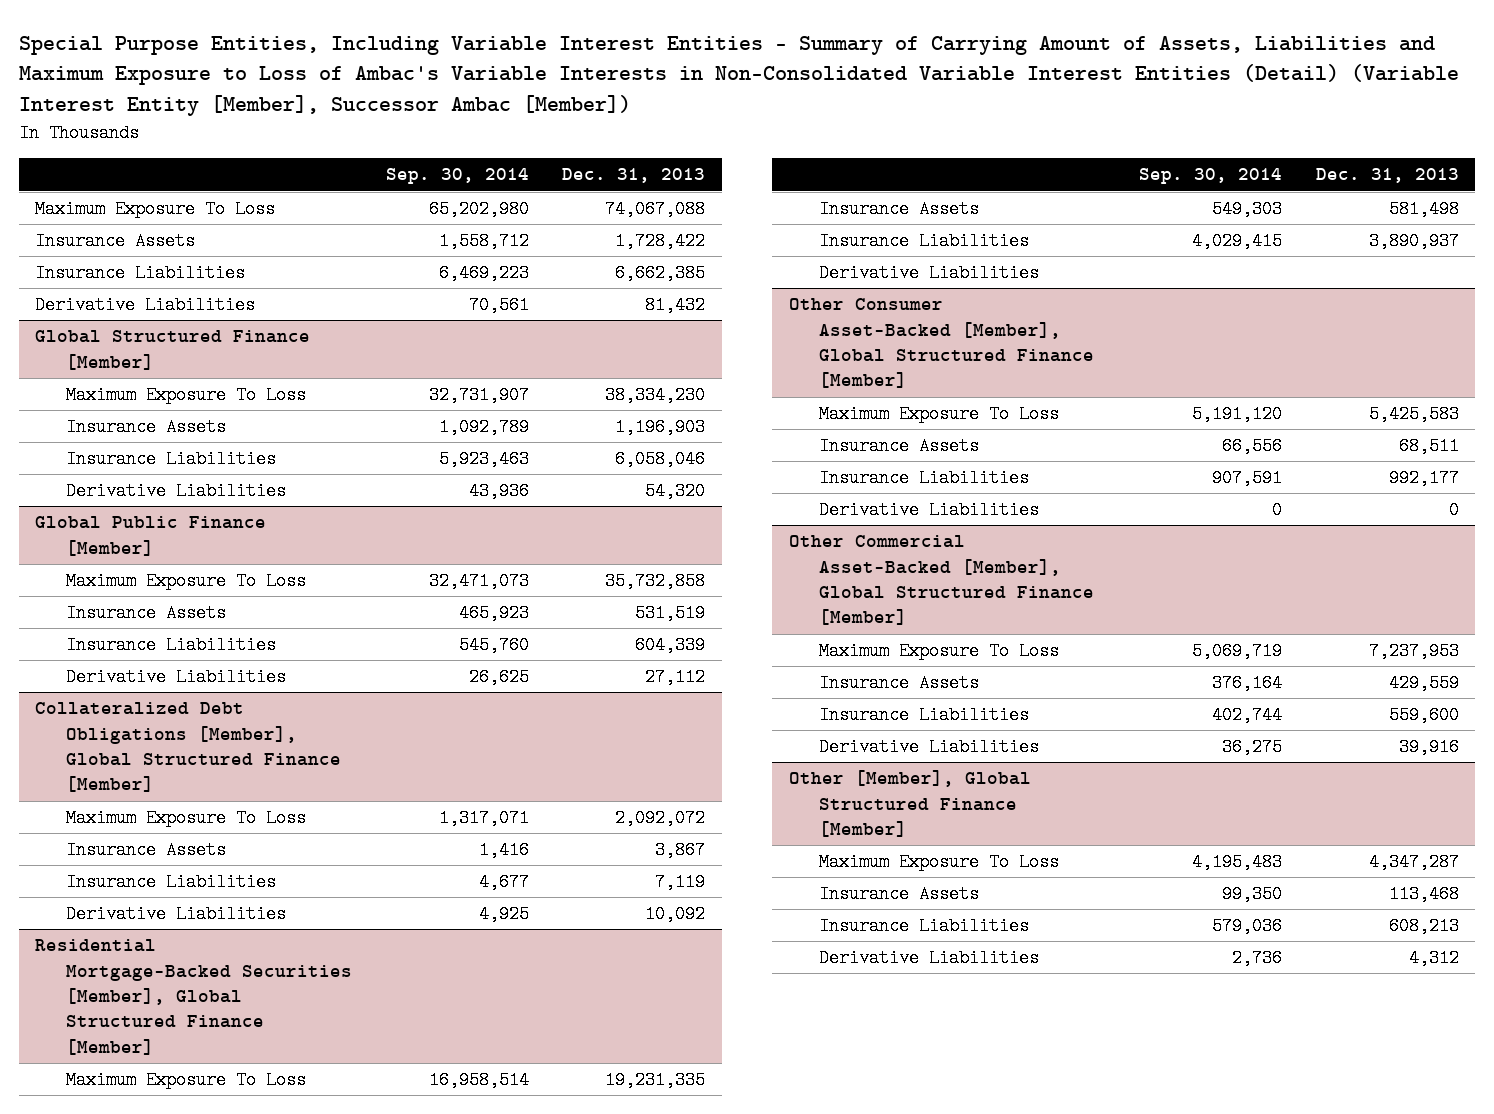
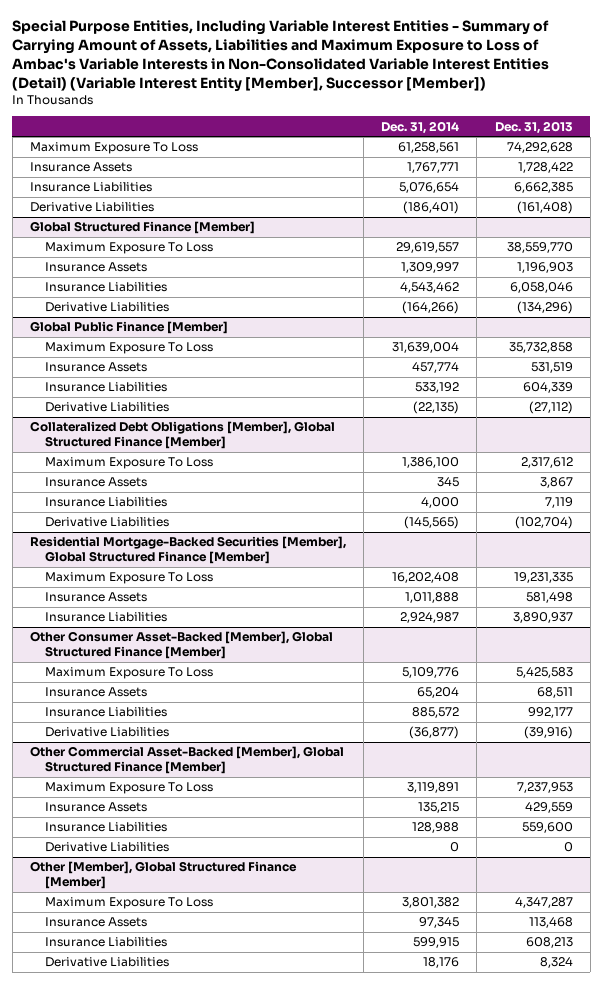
- Special Purpose Entities, Including Variable Interest Entities - Summary of Carrying Amount of Assets, Liabilities and Maximum Exposure to Loss of Ambac's Variable Interests in Non-Consolidated Variable Interest Entities (Detail) (Variable Interest Entity [Member], Successor Ambac [Member])
+ Special Purpose Entities, Including Variable Interest Entities - Summary of Carrying Amount of Assets, Liabilities and Maximum Exposure to Loss of Ambac's Variable Interests in Non-Consolidated Variable Interest Entities (Detail) (Variable Interest Entity [Member], Successor [Member])
- | Sep. 30, 2014 | Dec. 31, 2013
+ | Dec. 31, 2014 | Dec. 31, 2013
- Maximum Exposure To Loss | 65,202,980 | 74,067,088
+ Maximum Exposure To Loss | 61,258,561 | 74,292,628
- Derivative Liabilities | 70,561 | 81,432
+ Derivative Liabilities | (186,401) | (161,408)
@ Global Structured Finance [Member]
- Maximum Exposure To Loss | 32,731,907 | 38,334,230
+ Maximum Exposure To Loss | 29,619,557 | 38,559,770
- Derivative Liabilities | 43,936 | 54,320
+ Derivative Liabilities | (164,266) | (134,296)
@ Global Public Finance [Member]
- Derivative Liabilities | 26,625 | 27,112
+ Derivative Liabilities | (22,135) | (27,112)
@ Collateralized Debt Obligations [Member], Global Structured Finance [Member]
- Maximum Exposure To Loss | 1,317,071 | 2,092,072
+ Maximum Exposure To Loss | 1,386,100 | 2,317,612
- Derivative Liabilities | 4,925 | 10,092
+ Derivative Liabilities | (145,565) | (102,704)
@ Residential Mortgage-Backed Securities [Member], Global Structured Finance [Member]
- Derivative Liabilities
@ Other Consumer Asset-Backed [Member], Global Structured Finance [Member]
- Derivative Liabilities | 0 | 0
+ Derivative Liabilities | (36,877) | (39,916)
@ Other Commercial Asset-Backed [Member], Global Structured Finance [Member]
- Derivative Liabilities | 36,275 | 39,916
+ Derivative Liabilities | 0 | 0
@ Other [Member], Global Structured Finance [Member]
- Derivative Liabilities | 2,736 | 4,312
+ Derivative Liabilities | 18,176 | 8,324

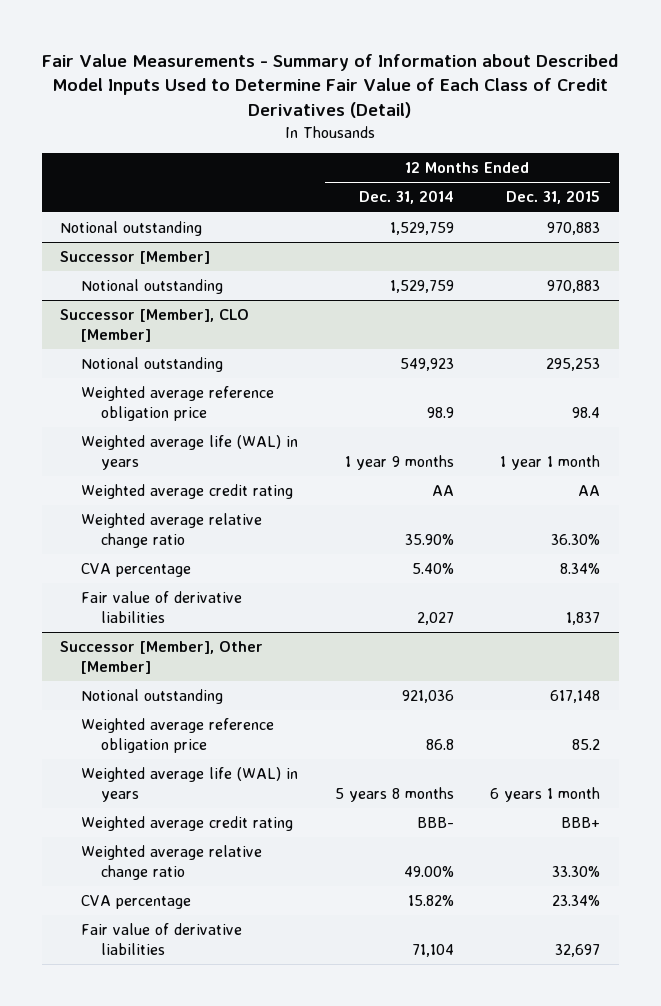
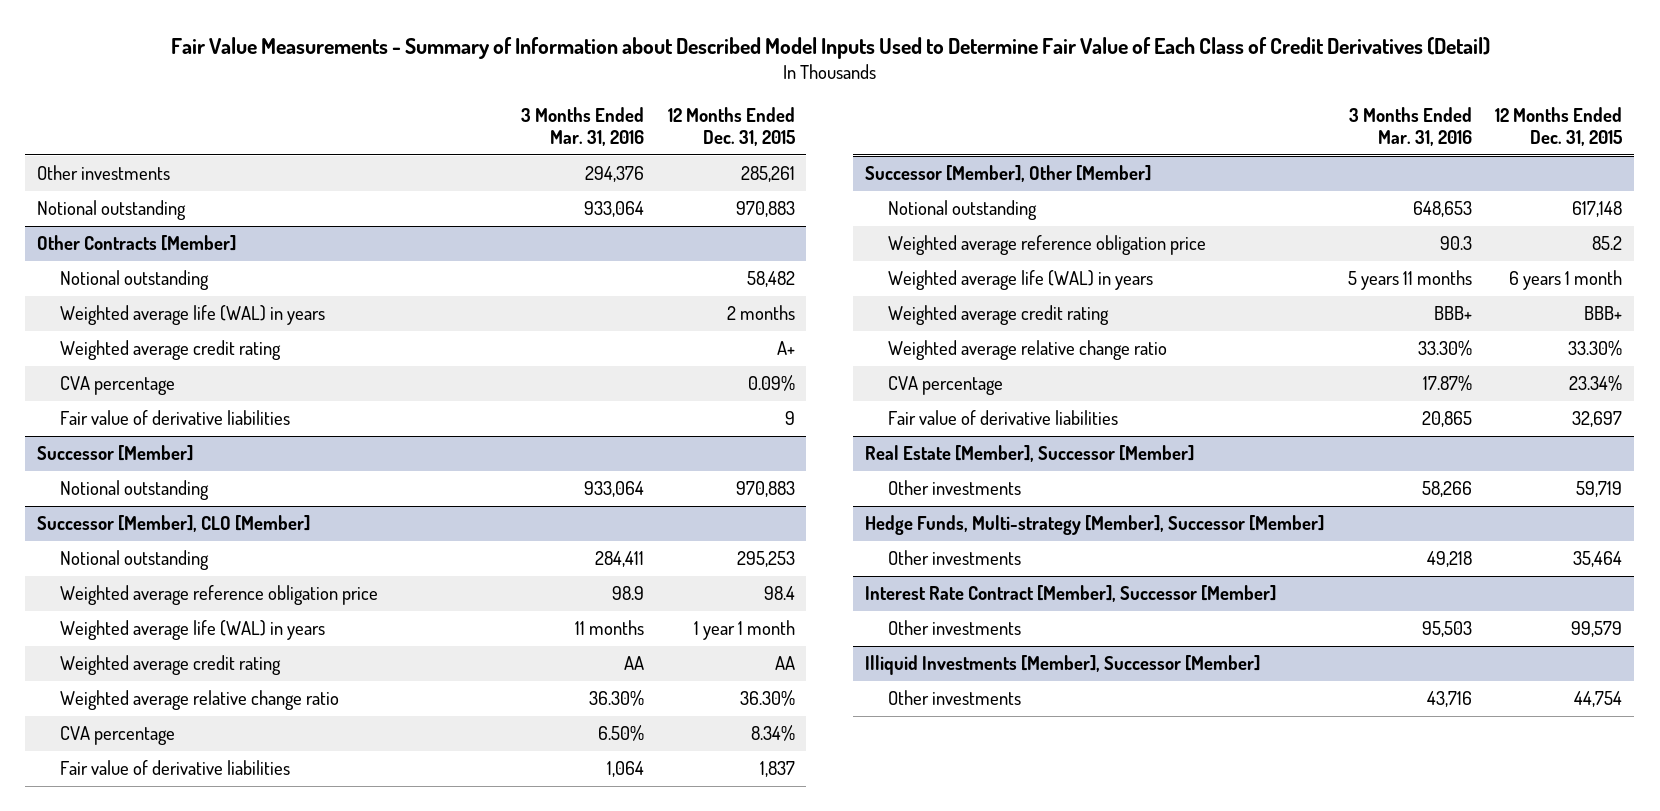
- | 12 Months Ended Dec. 31, 2014 | 12 Months Ended Dec. 31, 2015
+ | 3 Months Ended Mar. 31, 2016 | 12 Months Ended Dec. 31, 2015
+ Other investments | 294,376 | 285,261
+ Other Contracts [Member]
+ Notional outstanding | | 58,482
+ Weighted average life (WAL) in years | | 2 months
+ Weighted average credit rating | | A+
+ CVA percentage | | 0.09%
+ Fair value of derivative liabilities | | 9
+ Real Estate [Member], Successor [Member]
+ Other investments | 58,266 | 59,719
+ Hedge Funds, Multi-strategy [Member], Successor [Member]
+ Other investments | 49,218 | 35,464
+ Interest Rate Contract [Member], Successor [Member]
+ Other investments | 95,503 | 99,579
+ Illiquid Investments [Member], Successor [Member]
+ Other investments | 43,716 | 44,754

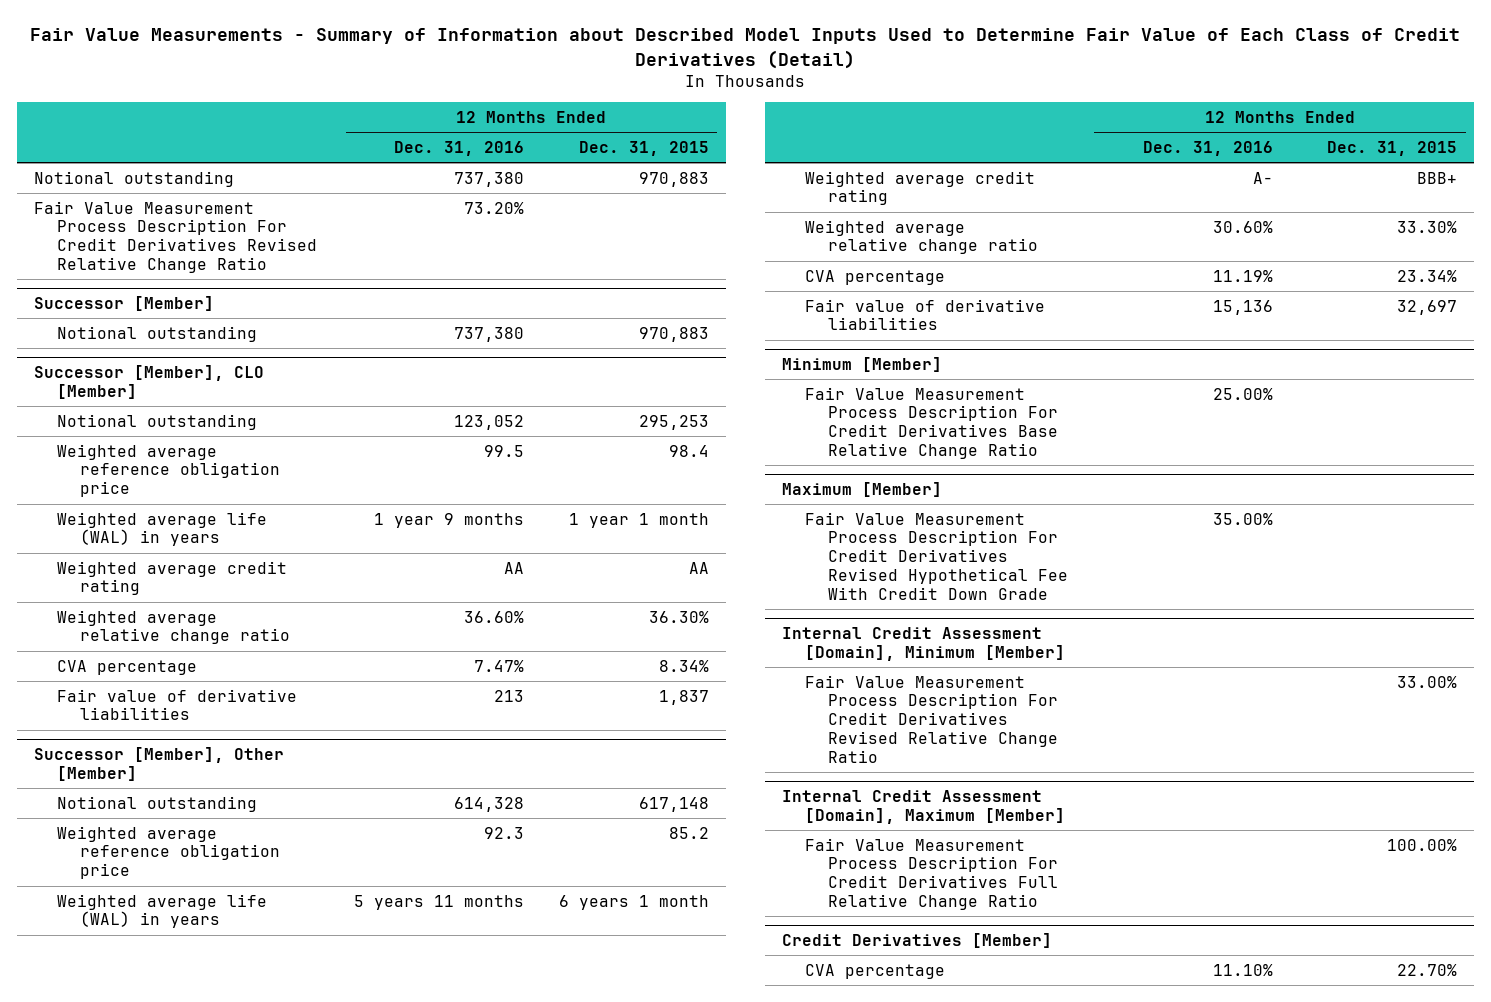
- | 3 Months Ended Mar. 31, 2016 | 12 Months Ended Dec. 31, 2015
+ | 12 Months Ended Dec. 31, 2016 | 12 Months Ended Dec. 31, 2015
- Other investments | 294,376 | 285,261
- Other Contracts [Member]
- Notional outstanding | | 58,482
- Weighted average life (WAL) in years | | 2 months
- Weighted average credit rating | | A+
- CVA percentage | | 0.09%
- Fair value of derivative liabilities | | 9
+ Fair Value Measurement Process Description For Credit Derivatives Revised Relative Change Ratio | 73.20% |
- Real Estate [Member], Successor [Member]
- Other investments | 58,266 | 59,719
- Hedge Funds, Multi-strategy [Member], Successor [Member]
- Other investments | 49,218 | 35,464
- Interest Rate Contract [Member], Successor [Member]
- Other investments | 95,503 | 99,579
- Illiquid Investments [Member], Successor [Member]
- Other investments | 43,716 | 44,754
+ Minimum [Member]
+ Fair Value Measurement Process Description For Credit Derivatives Base Relative Change Ratio | 25.00% |
+ Maximum [Member]
+ Fair Value Measurement Process Description For Credit Derivatives Revised Hypothetical Fee With Credit Down Grade | 35.00% |
+ Internal Credit Assessment [Domain], Minimum [Member]
+ Fair Value Measurement Process Description For Credit Derivatives Revised Relative Change Ratio | | 33.00%
+ Internal Credit Assessment [Domain], Maximum [Member]
+ Fair Value Measurement Process Description For Credit Derivatives Full Relative Change Ratio | | 100.00%
+ Credit Derivatives [Member]
+ CVA percentage | 11.10% | 22.70%

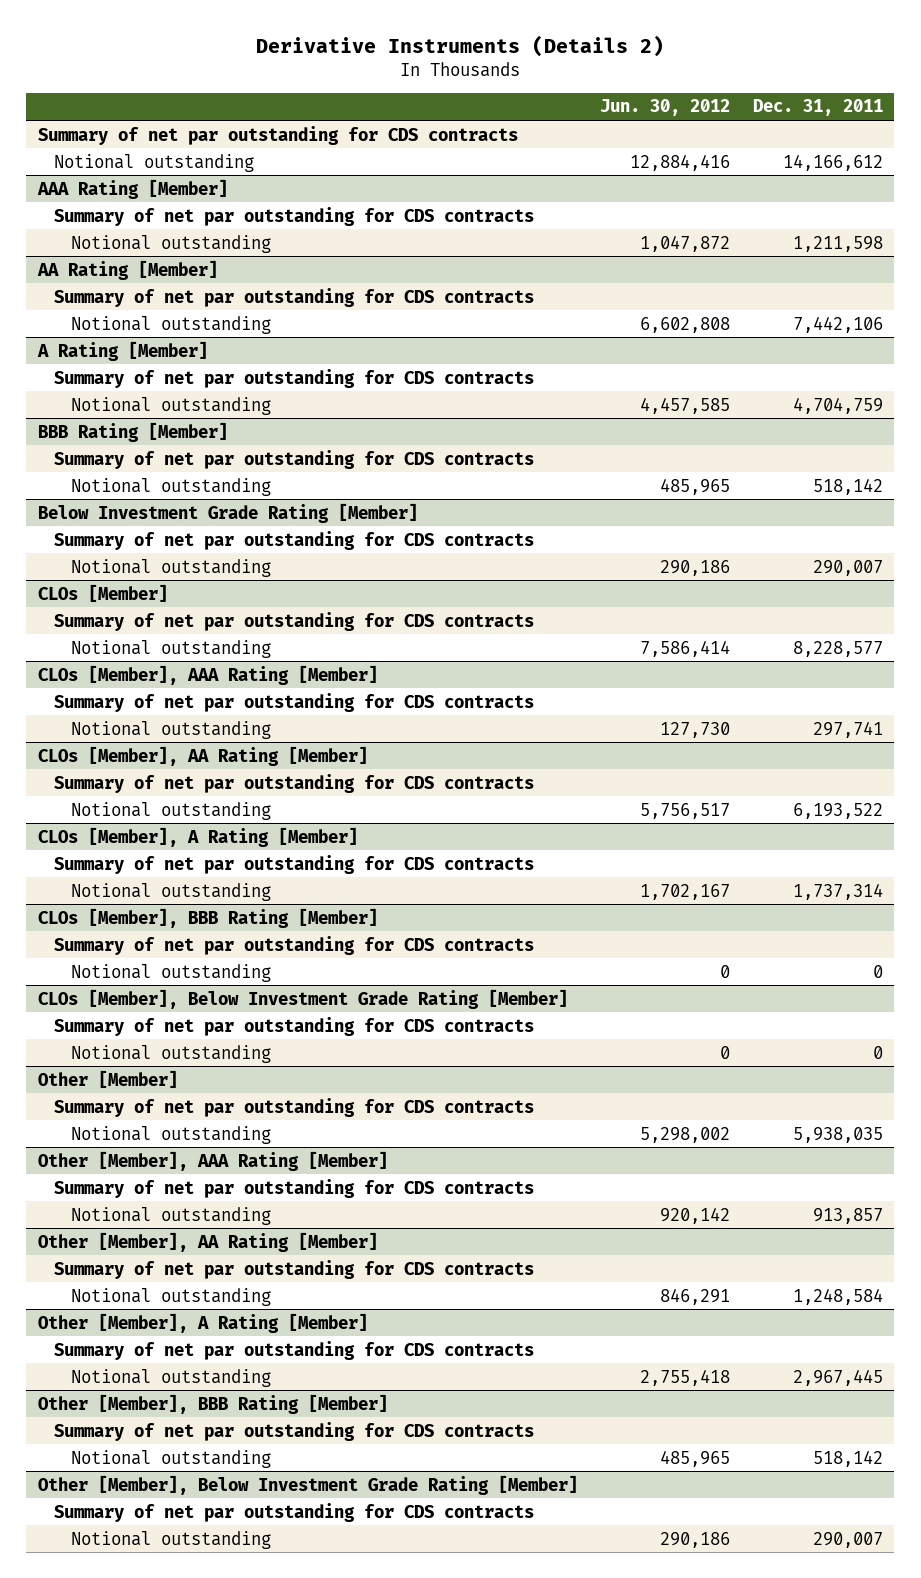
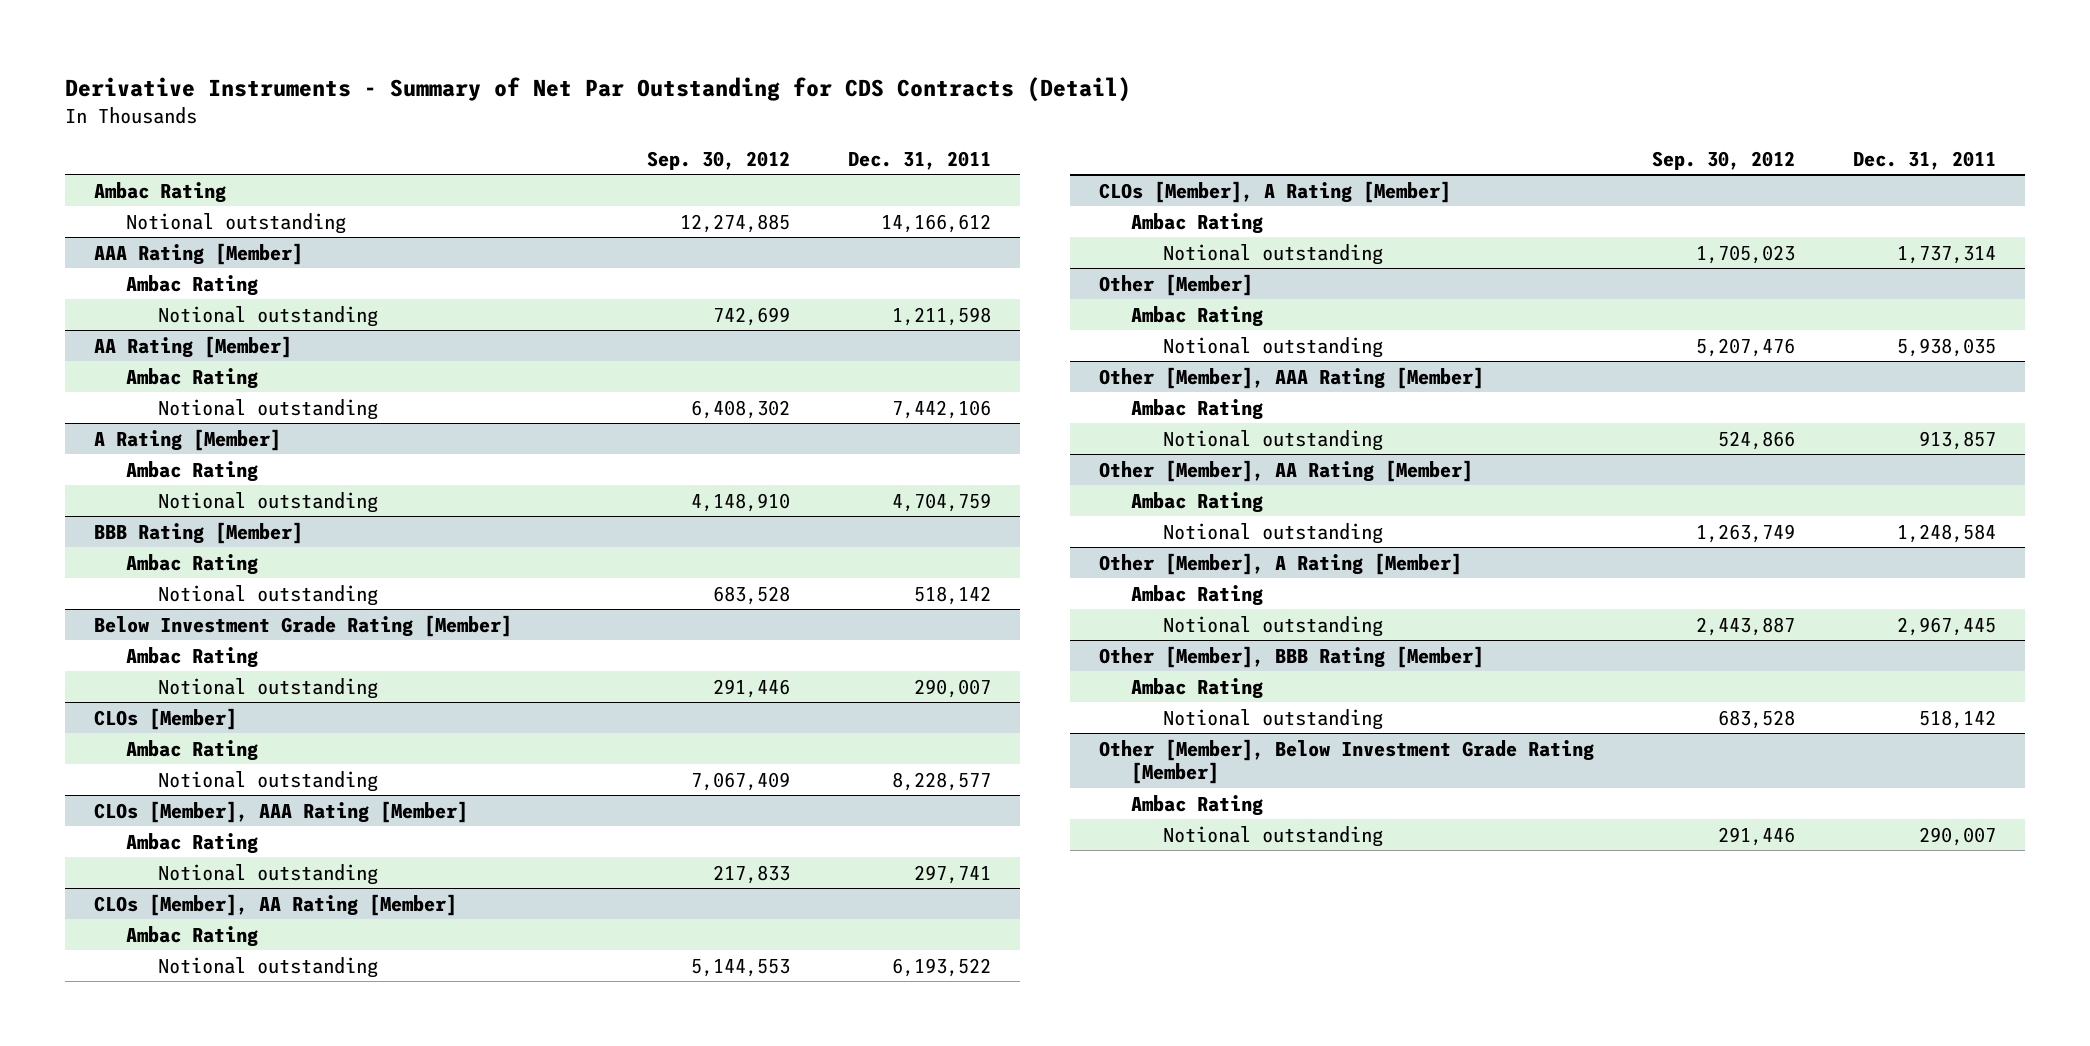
- Derivative Instruments (Details 2)
+ Derivative Instruments - Summary of Net Par Outstanding for CDS Contracts (Detail)
- | Jun. 30, 2012 | Dec. 31, 2011
+ | Sep. 30, 2012 | Dec. 31, 2011
- Summary of net par outstanding for CDS contracts
+ Ambac Rating
@ AAA Rating [Member]
- Summary of net par outstanding for CDS contracts
+ Ambac Rating
@ AA Rating [Member]
- Summary of net par outstanding for CDS contracts
+ Ambac Rating
@ A Rating [Member]
- Summary of net par outstanding for CDS contracts
+ Ambac Rating
@ BBB Rating [Member]
- Summary of net par outstanding for CDS contracts
+ Ambac Rating
@ Below Investment Grade Rating [Member]
- Summary of net par outstanding for CDS contracts
+ Ambac Rating
@ CLOs [Member]
- Summary of net par outstanding for CDS contracts
+ Ambac Rating
@ CLOs [Member], AAA Rating [Member]
- Summary of net par outstanding for CDS contracts
+ Ambac Rating
@ CLOs [Member], AA Rating [Member]
- Summary of net par outstanding for CDS contracts
+ Ambac Rating
@ CLOs [Member], A Rating [Member]
- Summary of net par outstanding for CDS contracts
+ Ambac Rating
- CLOs [Member], BBB Rating [Member]
- Summary of net par outstanding for CDS contracts
- Notional outstanding | 0 | 0
- CLOs [Member], Below Investment Grade Rating [Member]
- Summary of net par outstanding for CDS contracts
- Notional outstanding | 0 | 0
@ Other [Member]
- Summary of net par outstanding for CDS contracts
+ Ambac Rating
@ Other [Member], AAA Rating [Member]
- Summary of net par outstanding for CDS contracts
+ Ambac Rating
@ Other [Member], AA Rating [Member]
- Summary of net par outstanding for CDS contracts
+ Ambac Rating
@ Other [Member], A Rating [Member]
- Summary of net par outstanding for CDS contracts
+ Ambac Rating
@ Other [Member], BBB Rating [Member]
- Summary of net par outstanding for CDS contracts
+ Ambac Rating
@ Other [Member], Below Investment Grade Rating [Member]
- Summary of net par outstanding for CDS contracts
+ Ambac Rating

